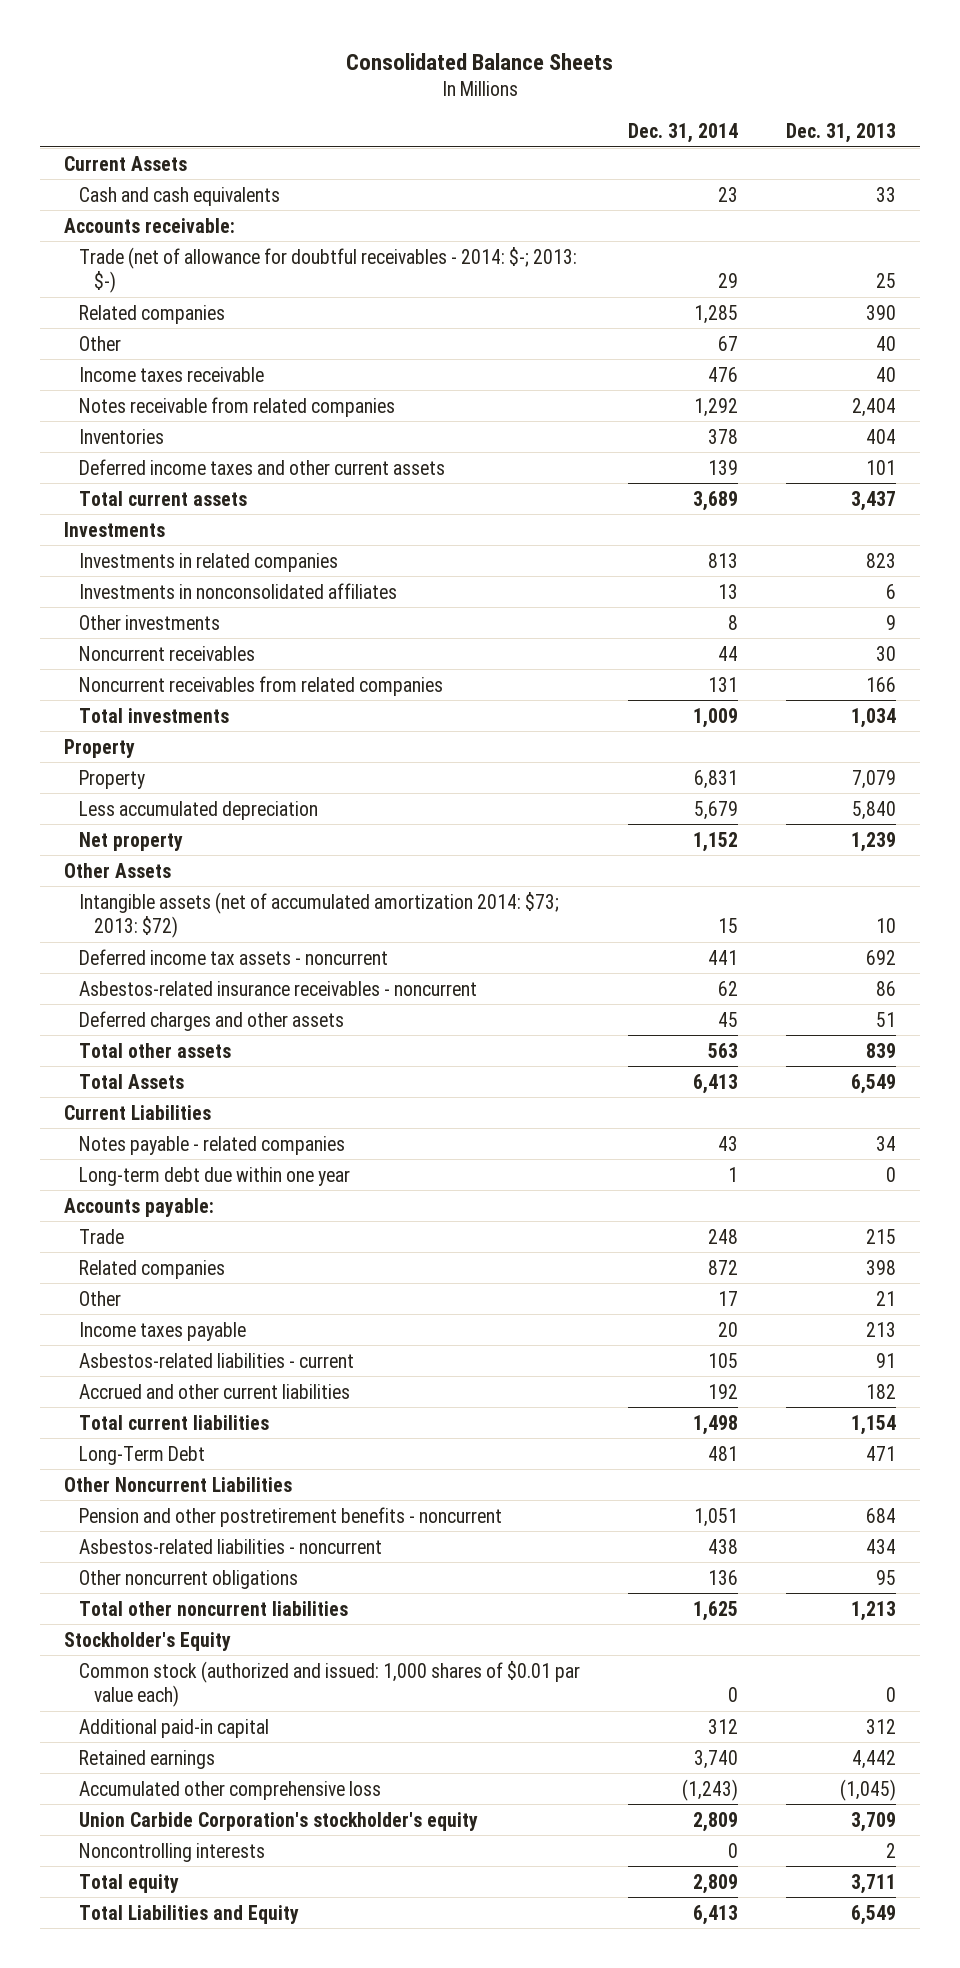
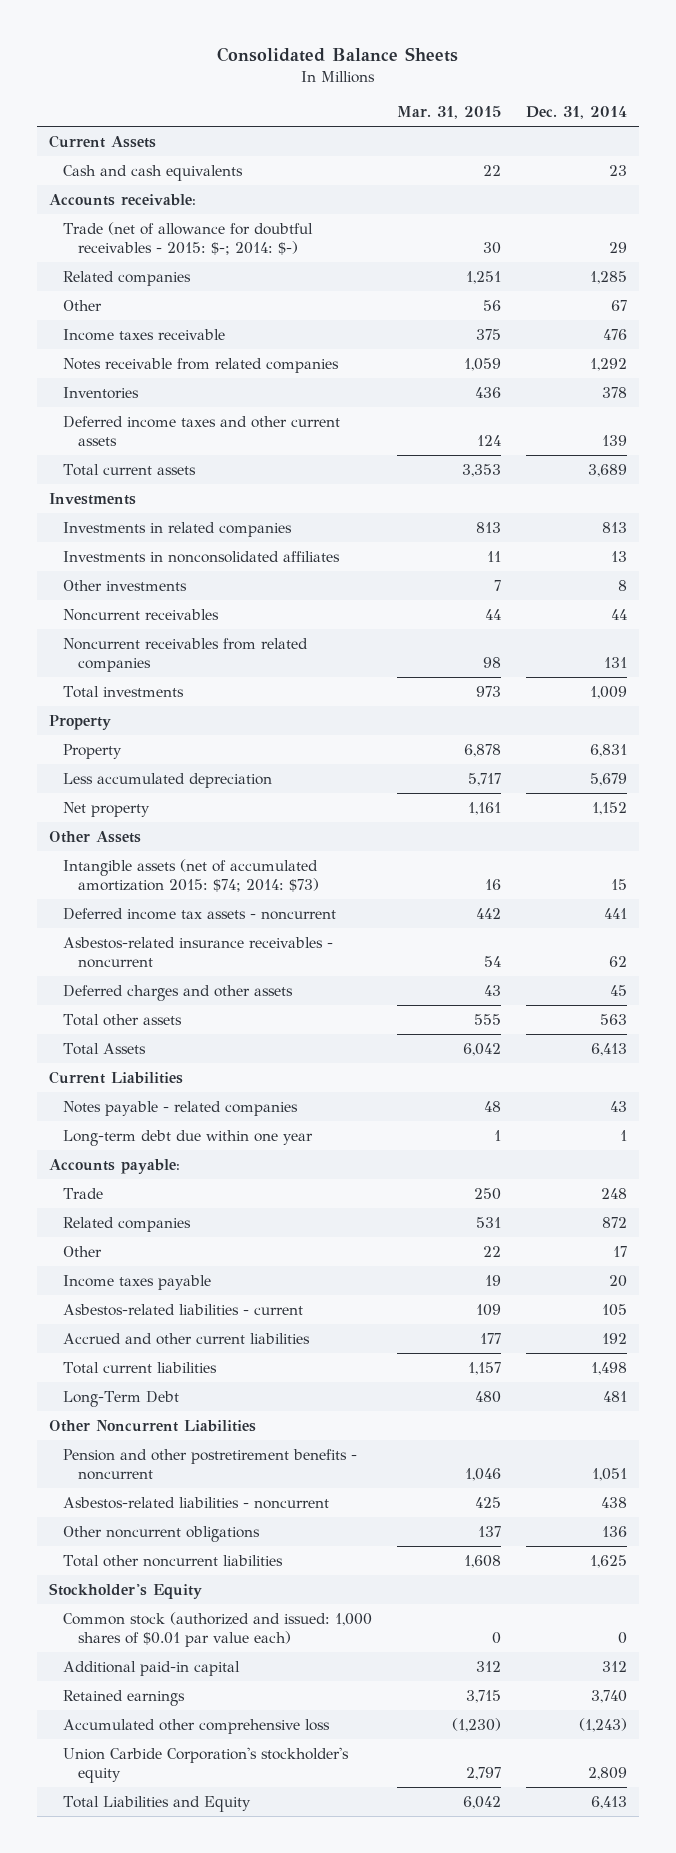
- | Dec. 31, 2014 | Dec. 31, 2013
+ | Mar. 31, 2015 | Dec. 31, 2014
- Trade (net of allowance for doubtful receivables - 2014: $-; 2013: $-) | 29 | 25
+ Trade (net of allowance for doubtful receivables - 2015: $-; 2014: $-) | 30 | 29
- Intangible assets (net of accumulated amortization 2014: $73; 2013: $72) | 15 | 10
+ Intangible assets (net of accumulated amortization 2015: $74; 2014: $73) | 16 | 15
- Noncontrolling interests | 0 | 2
- Total equity | 2,809 | 3,711

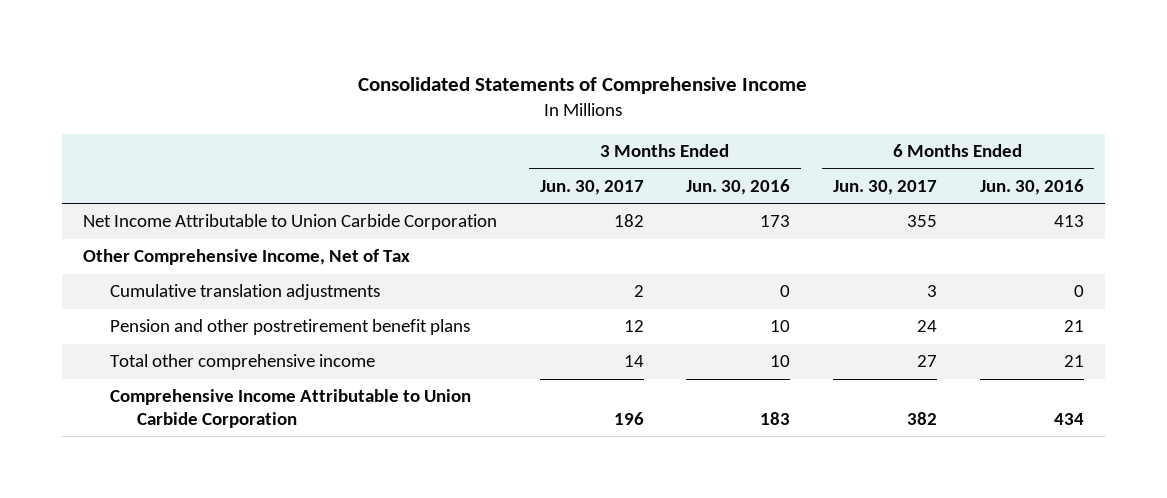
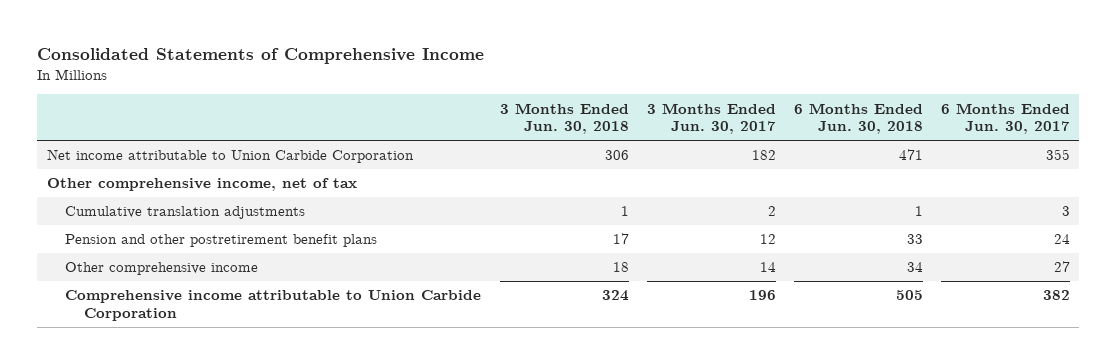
- | 3 Months Ended Jun. 30, 2017 | 3 Months Ended Jun. 30, 2016 | 6 Months Ended Jun. 30, 2017 | 6 Months Ended Jun. 30, 2016
+ | 3 Months Ended Jun. 30, 2018 | 3 Months Ended Jun. 30, 2017 | 6 Months Ended Jun. 30, 2018 | 6 Months Ended Jun. 30, 2017
- Net Income Attributable to Union Carbide Corporation | 182 | 173 | 355 | 413
- Other Comprehensive Income, Net of Tax
+ Net income attributable to Union Carbide Corporation | 306 | 182 | 471 | 355
+ Other comprehensive income, net of tax
- Total other comprehensive income | 14 | 10 | 27 | 21
- Comprehensive Income Attributable to Union Carbide Corporation | 196 | 183 | 382 | 434
+ Other comprehensive income | 18 | 14 | 34 | 27
+ Comprehensive income attributable to Union Carbide Corporation | 324 | 196 | 505 | 382

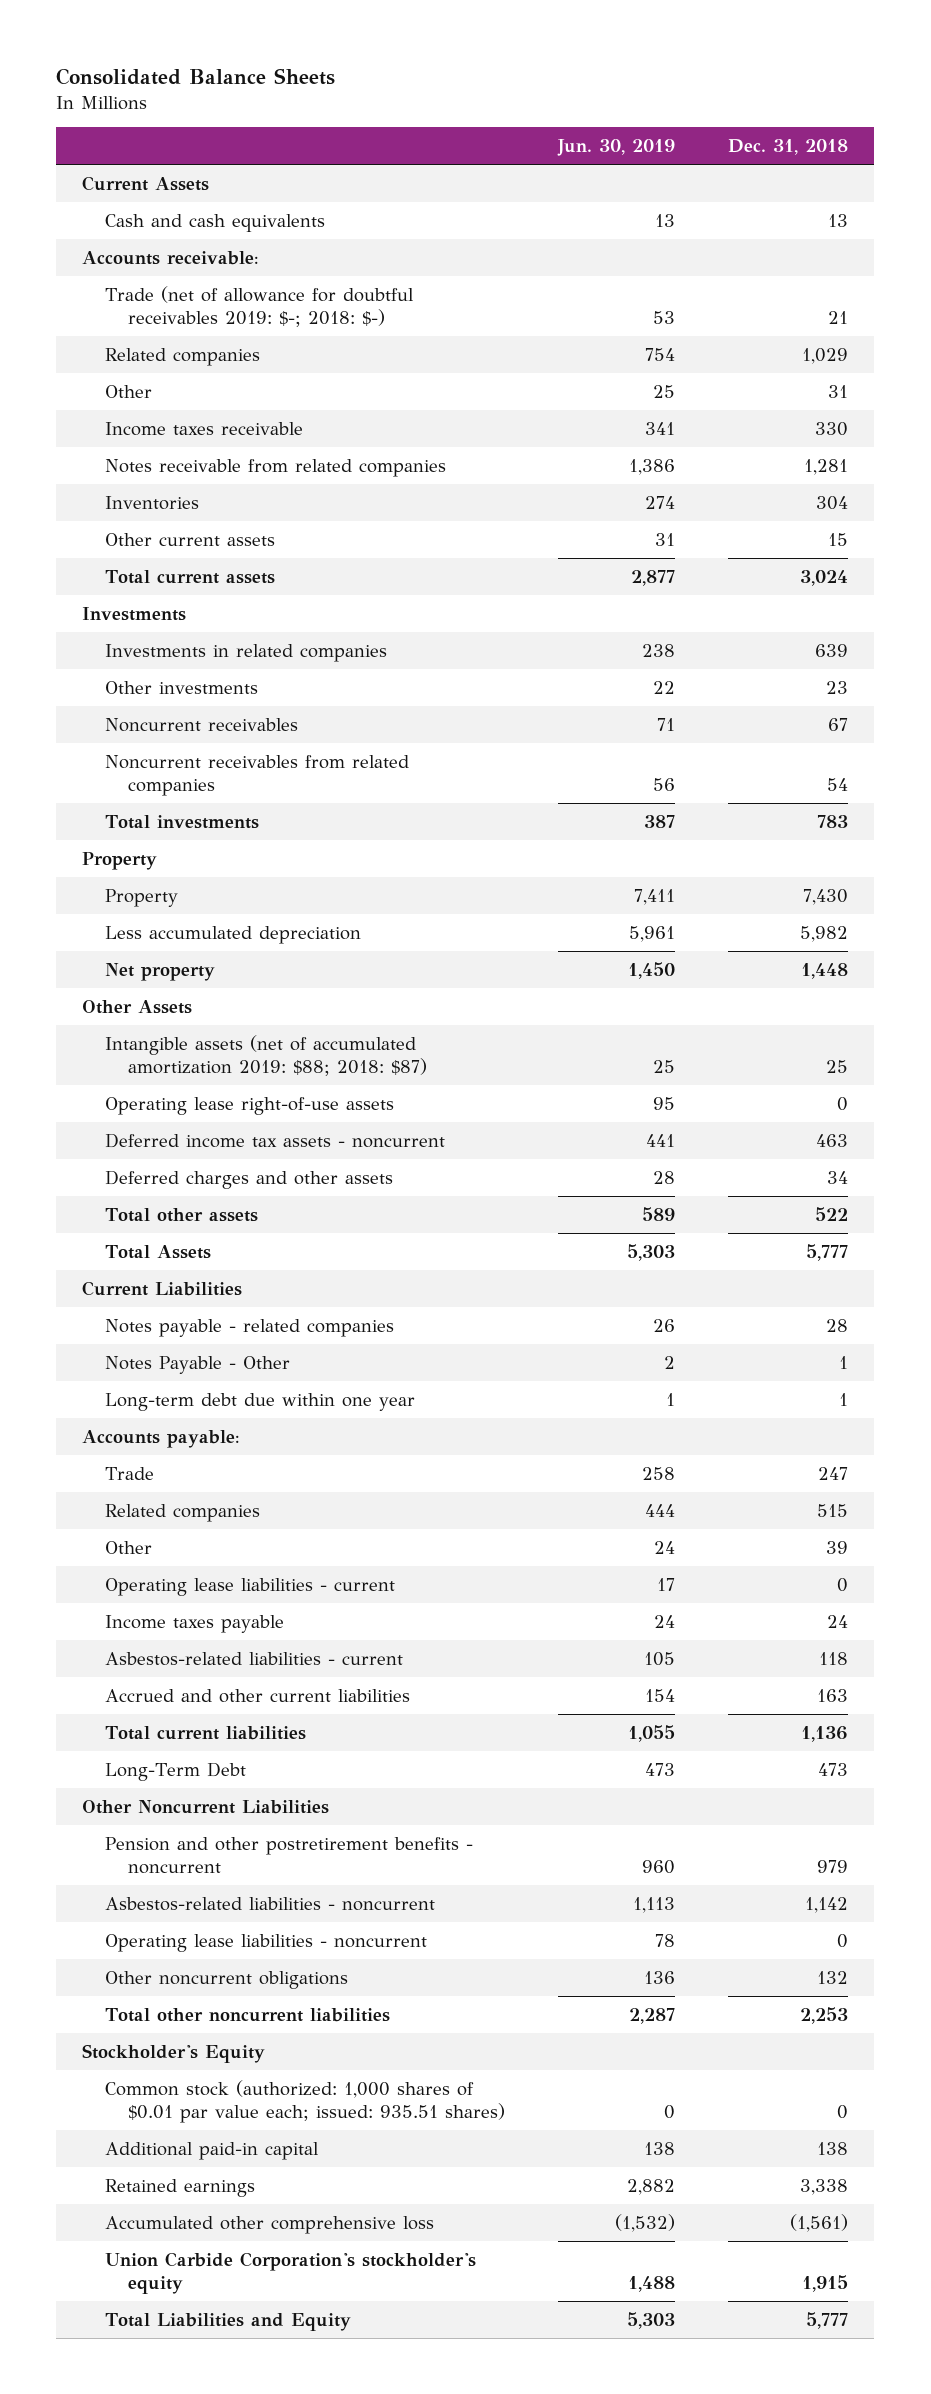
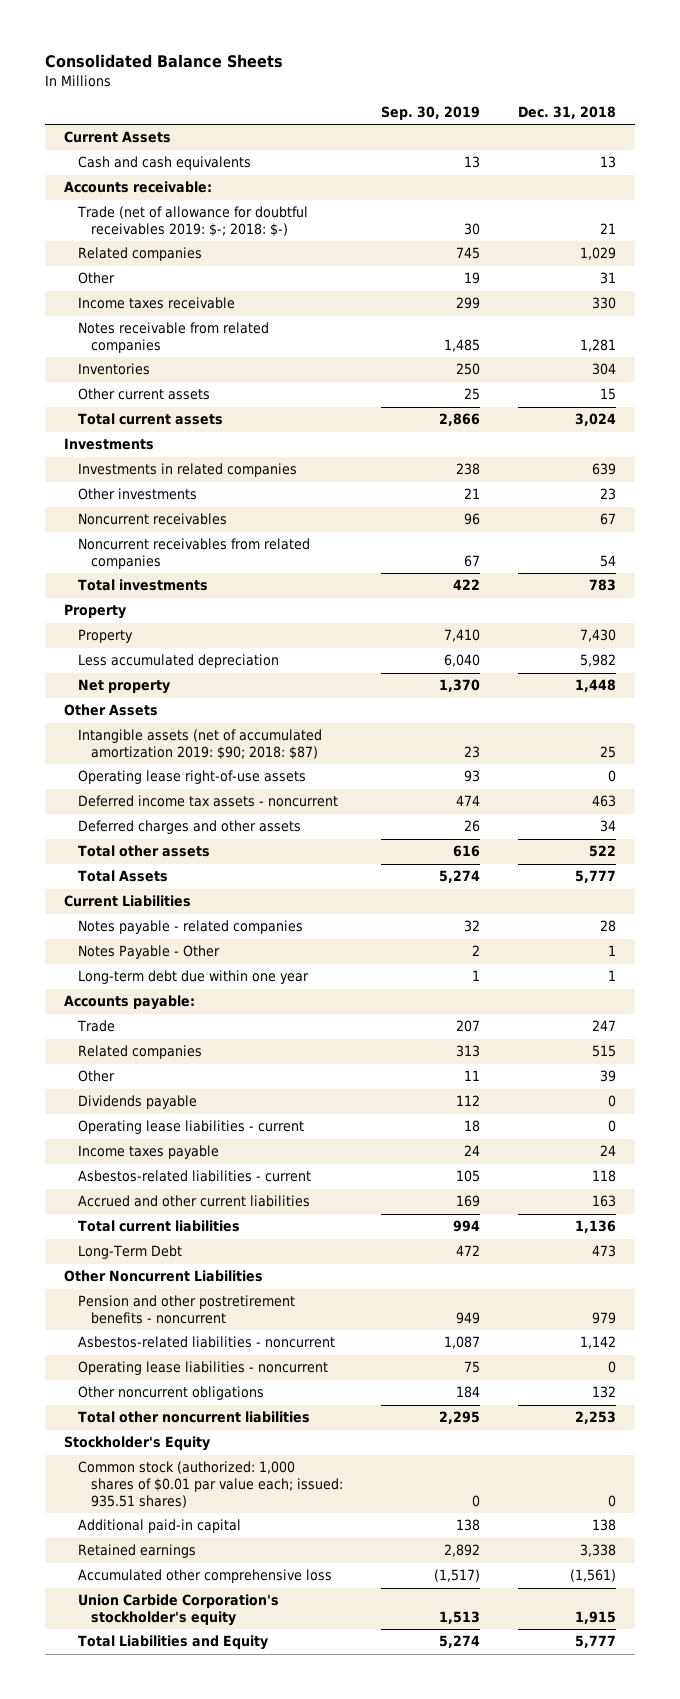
- | Jun. 30, 2019 | Dec. 31, 2018
+ | Sep. 30, 2019 | Dec. 31, 2018
- Intangible assets (net of accumulated amortization 2019: $88; 2018: $87) | 25 | 25
+ Intangible assets (net of accumulated amortization 2019: $90; 2018: $87) | 23 | 25
+ Dividends payable | 112 | 0

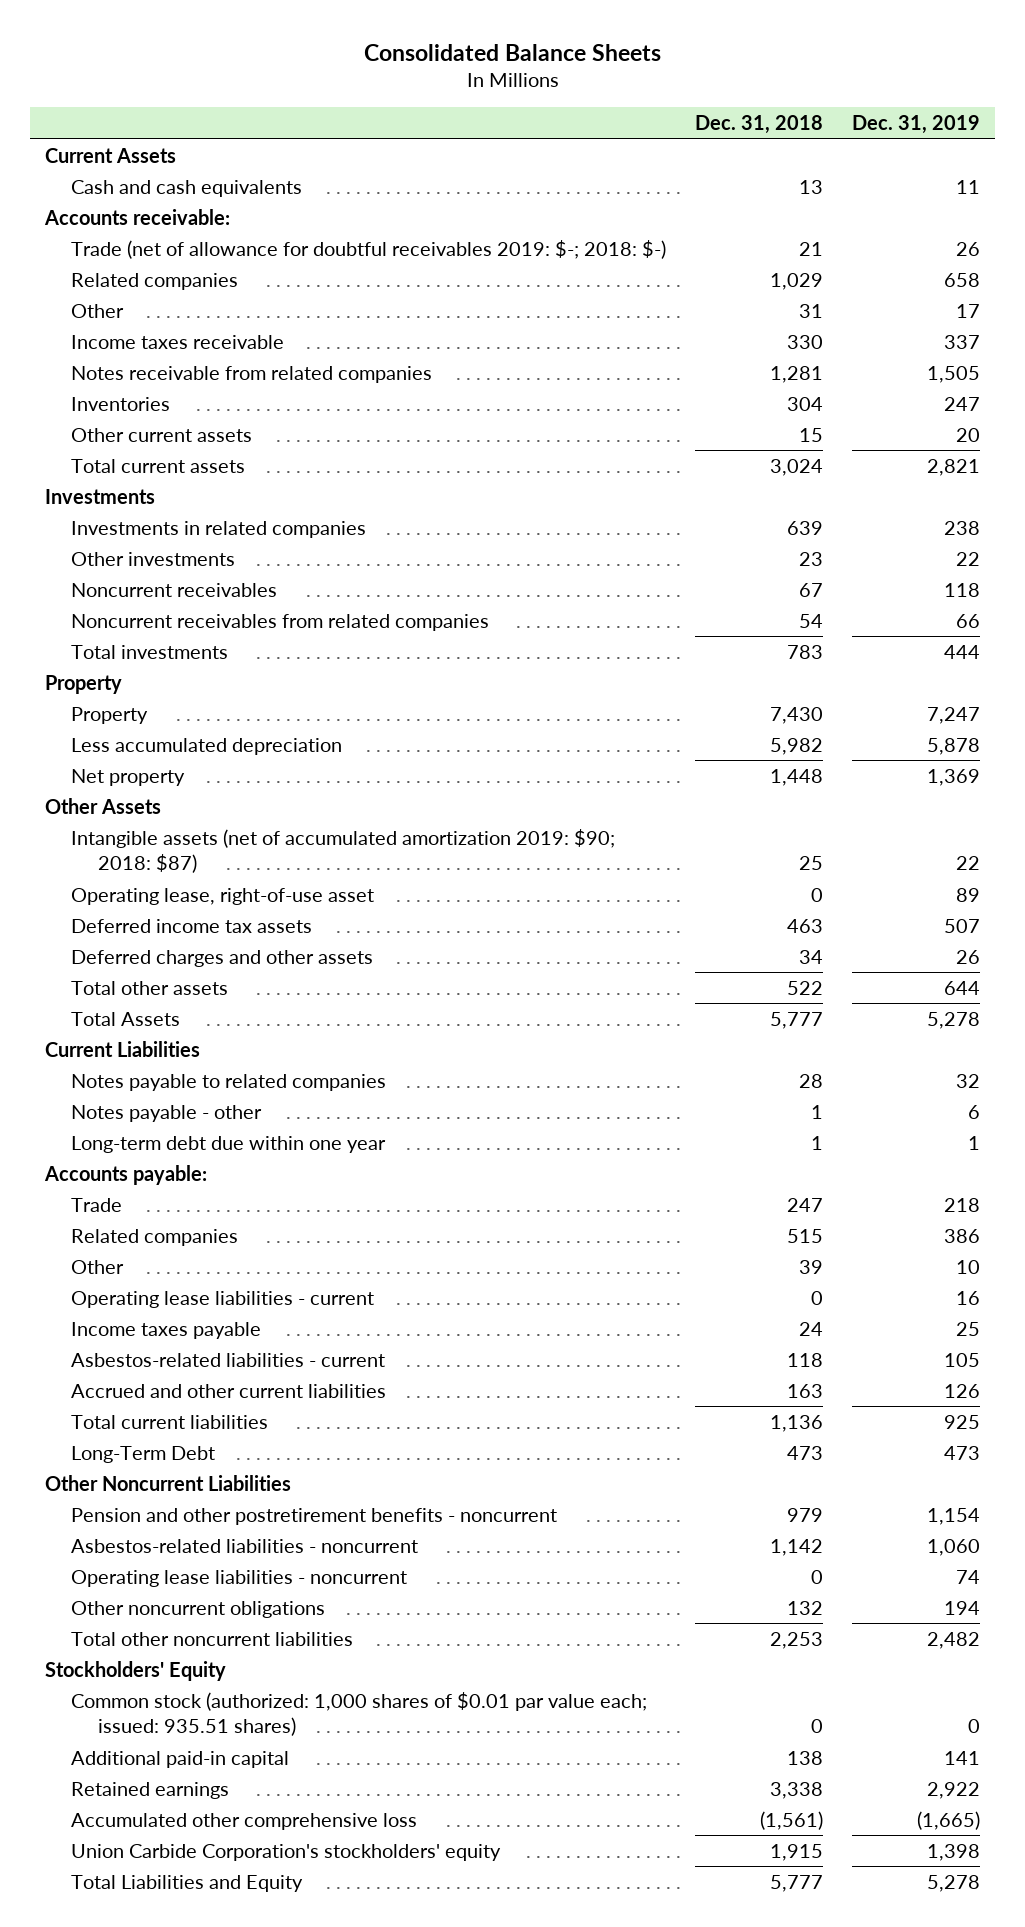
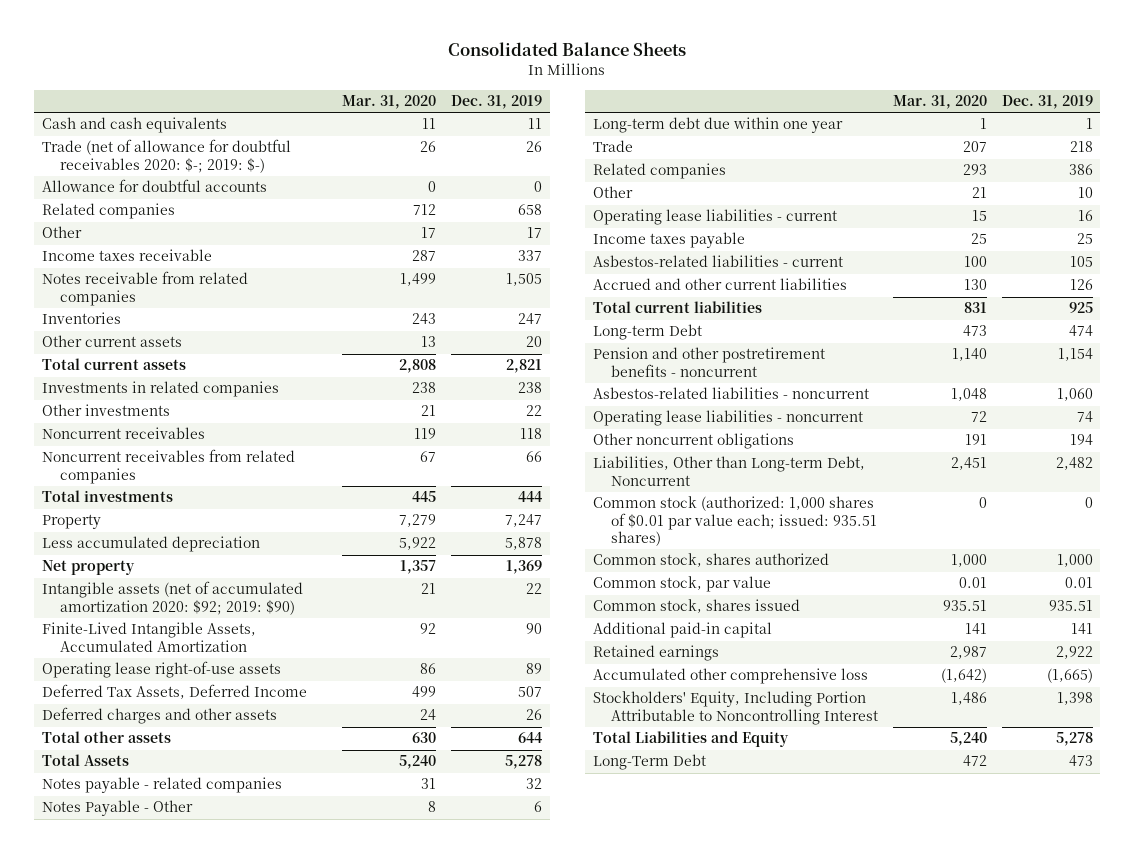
- | Dec. 31, 2018 | Dec. 31, 2019
+ | Mar. 31, 2020 | Dec. 31, 2019
- Current Assets
- Accounts receivable:
- Trade (net of allowance for doubtful receivables 2019: $-; 2018: $-) | 21 | 26
+ Trade (net of allowance for doubtful receivables 2020: $-; 2019: $-) | 26 | 26
+ Allowance for doubtful accounts | 0 | 0
- Investments
- Property
- Other Assets
- Intangible assets (net of accumulated amortization 2019: $90; 2018: $87) | 25 | 22
- Operating lease, right-of-use asset | 0 | 89
- Deferred income tax assets | 463 | 507
+ Intangible assets (net of accumulated amortization 2020: $92; 2019: $90) | 21 | 22
+ Finite-Lived Intangible Assets, Accumulated Amortization | 92 | 90
+ Operating lease right-of-use assets | 86 | 89
+ Deferred Tax Assets, Deferred Income | 499 | 507
- Current Liabilities
- Notes payable to related companies | 28 | 32
- Notes payable - other | 1 | 6
+ Notes payable - related companies | 31 | 32
+ Notes Payable - Other | 8 | 6
- Accounts payable:
- Other Noncurrent Liabilities
+ Long-term Debt | 473 | 474
- Total other noncurrent liabilities | 2,253 | 2,482
- Stockholders' Equity
+ Liabilities, Other than Long-term Debt, Noncurrent | 2,451 | 2,482
+ Common stock, shares authorized | 1,000 | 1,000
+ Common stock, par value | 0.01 | 0.01
+ Common stock, shares issued | 935.51 | 935.51
- Union Carbide Corporation's stockholders' equity | 1,915 | 1,398
+ Stockholders' Equity, Including Portion Attributable to Noncontrolling Interest | 1,486 | 1,398
moved down: Long-Term Debt | 472 | 473

